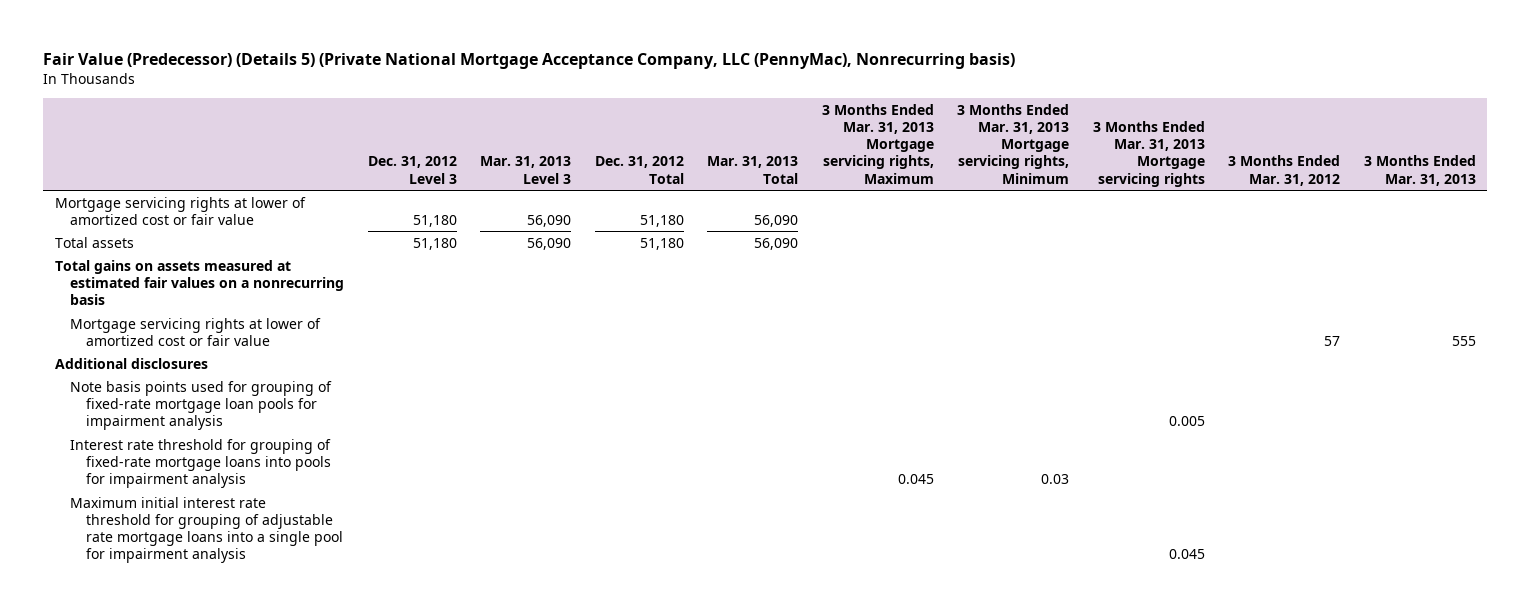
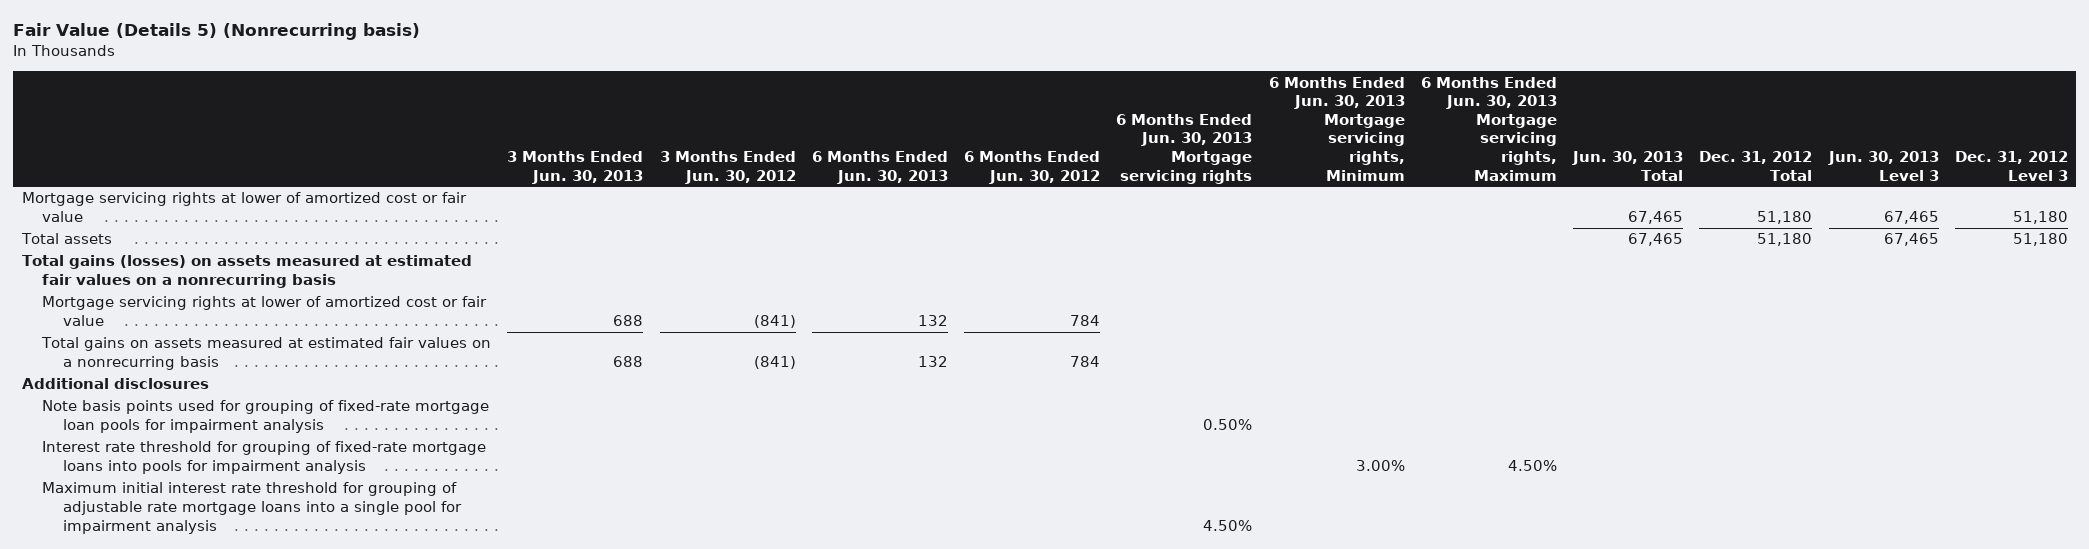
- Fair Value (Predecessor) (Details 5) (Private National Mortgage Acceptance Company, LLC (PennyMac), Nonrecurring basis)
+ Fair Value (Details 5) (Nonrecurring basis)
- | Dec. 31, 2012 Level 3 | Mar. 31, 2013 Level 3 | Dec. 31, 2012 Total | Mar. 31, 2013 Total | 3 Months Ended Mar. 31, 2013 Mortgage servicing rights, Maximum | 3 Months Ended Mar. 31, 2013 Mortgage servicing rights, Minimum | 3 Months Ended Mar. 31, 2013 Mortgage servicing rights | 3 Months Ended Mar. 31, 2012 | 3 Months Ended Mar. 31, 2013
+ | 3 Months Ended Jun. 30, 2013 | 3 Months Ended Jun. 30, 2012 | 6 Months Ended Jun. 30, 2013 | 6 Months Ended Jun. 30, 2012 | 6 Months Ended Jun. 30, 2013 Mortgage servicing rights | 6 Months Ended Jun. 30, 2013 Mortgage servicing rights, Minimum | 6 Months Ended Jun. 30, 2013 Mortgage servicing rights, Maximum | Jun. 30, 2013 Total | Dec. 31, 2012 Total | Jun. 30, 2013 Level 3 | Dec. 31, 2012 Level 3
+ Total gains (losses) on assets measured at estimated fair values on a nonrecurring basis
moved down: Total gains on assets measured at estimated fair values on a nonrecurring basis | 688 | (841) | 132 | 784 | | | | | | |

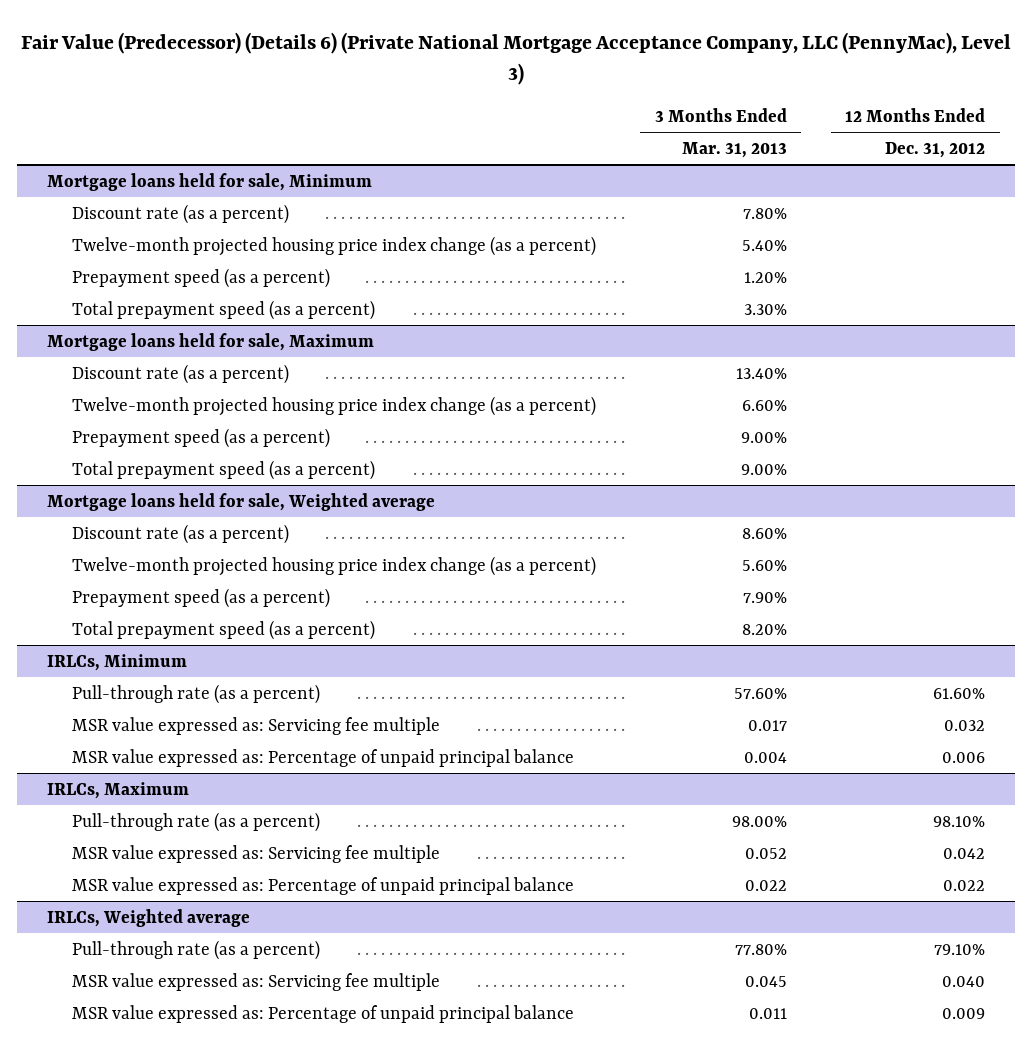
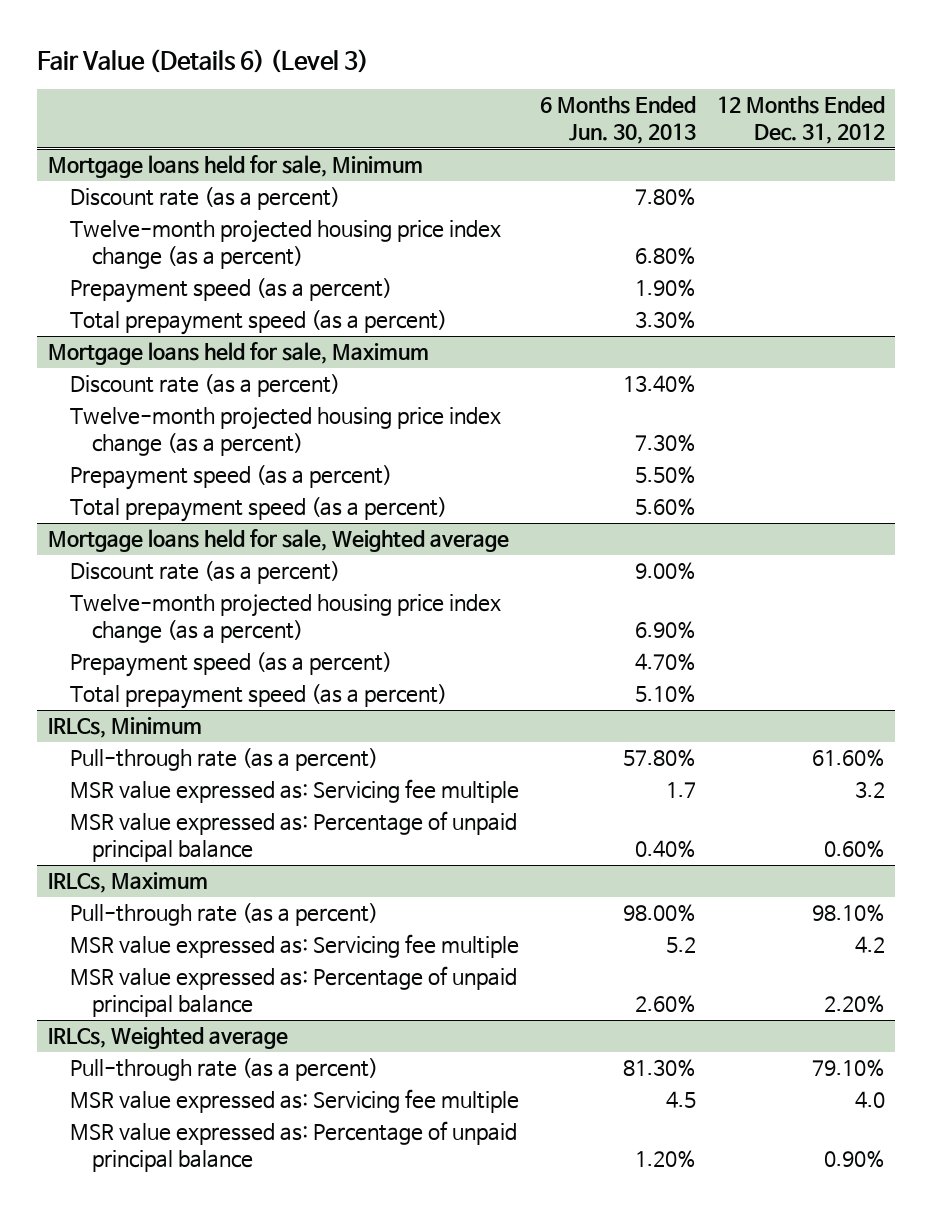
- Fair Value (Predecessor) (Details 6) (Private National Mortgage Acceptance Company, LLC (PennyMac), Level 3)
+ Fair Value (Details 6) (Level 3)
- | 3 Months Ended Mar. 31, 2013 | 12 Months Ended Dec. 31, 2012
+ | 6 Months Ended Jun. 30, 2013 | 12 Months Ended Dec. 31, 2012
@ IRLCs, Minimum
- MSR value expressed as: Servicing fee multiple | 0.017 | 0.032
- MSR value expressed as: Percentage of unpaid principal balance | 0.004 | 0.006
+ MSR value expressed as: Servicing fee multiple | 1.7 | 3.2
+ MSR value expressed as: Percentage of unpaid principal balance | 0.40% | 0.60%
@ IRLCs, Maximum
- MSR value expressed as: Servicing fee multiple | 0.052 | 0.042
- MSR value expressed as: Percentage of unpaid principal balance | 0.022 | 0.022
+ MSR value expressed as: Servicing fee multiple | 5.2 | 4.2
+ MSR value expressed as: Percentage of unpaid principal balance | 2.60% | 2.20%
@ IRLCs, Weighted average
- MSR value expressed as: Servicing fee multiple | 0.045 | 0.040
- MSR value expressed as: Percentage of unpaid principal balance | 0.011 | 0.009
+ MSR value expressed as: Servicing fee multiple | 4.5 | 4.0
+ MSR value expressed as: Percentage of unpaid principal balance | 1.20% | 0.90%

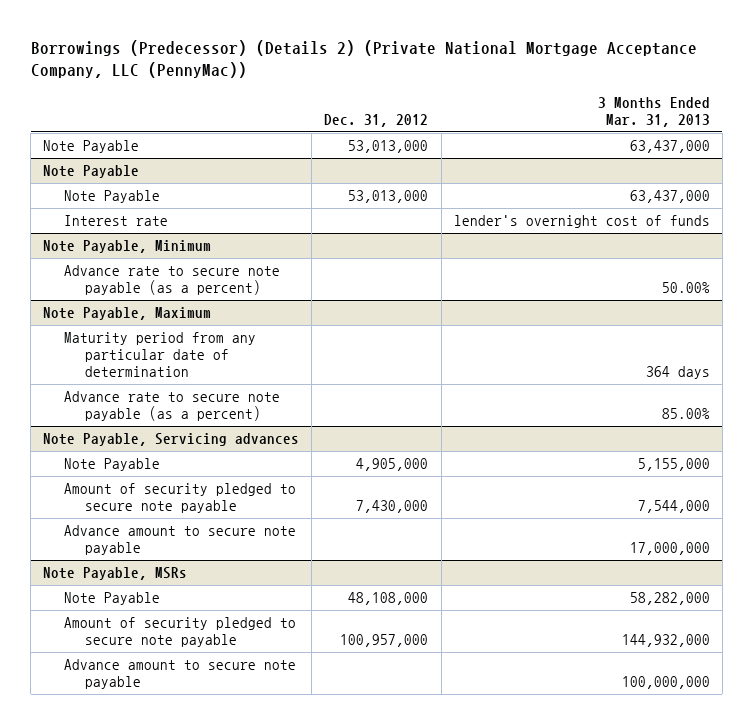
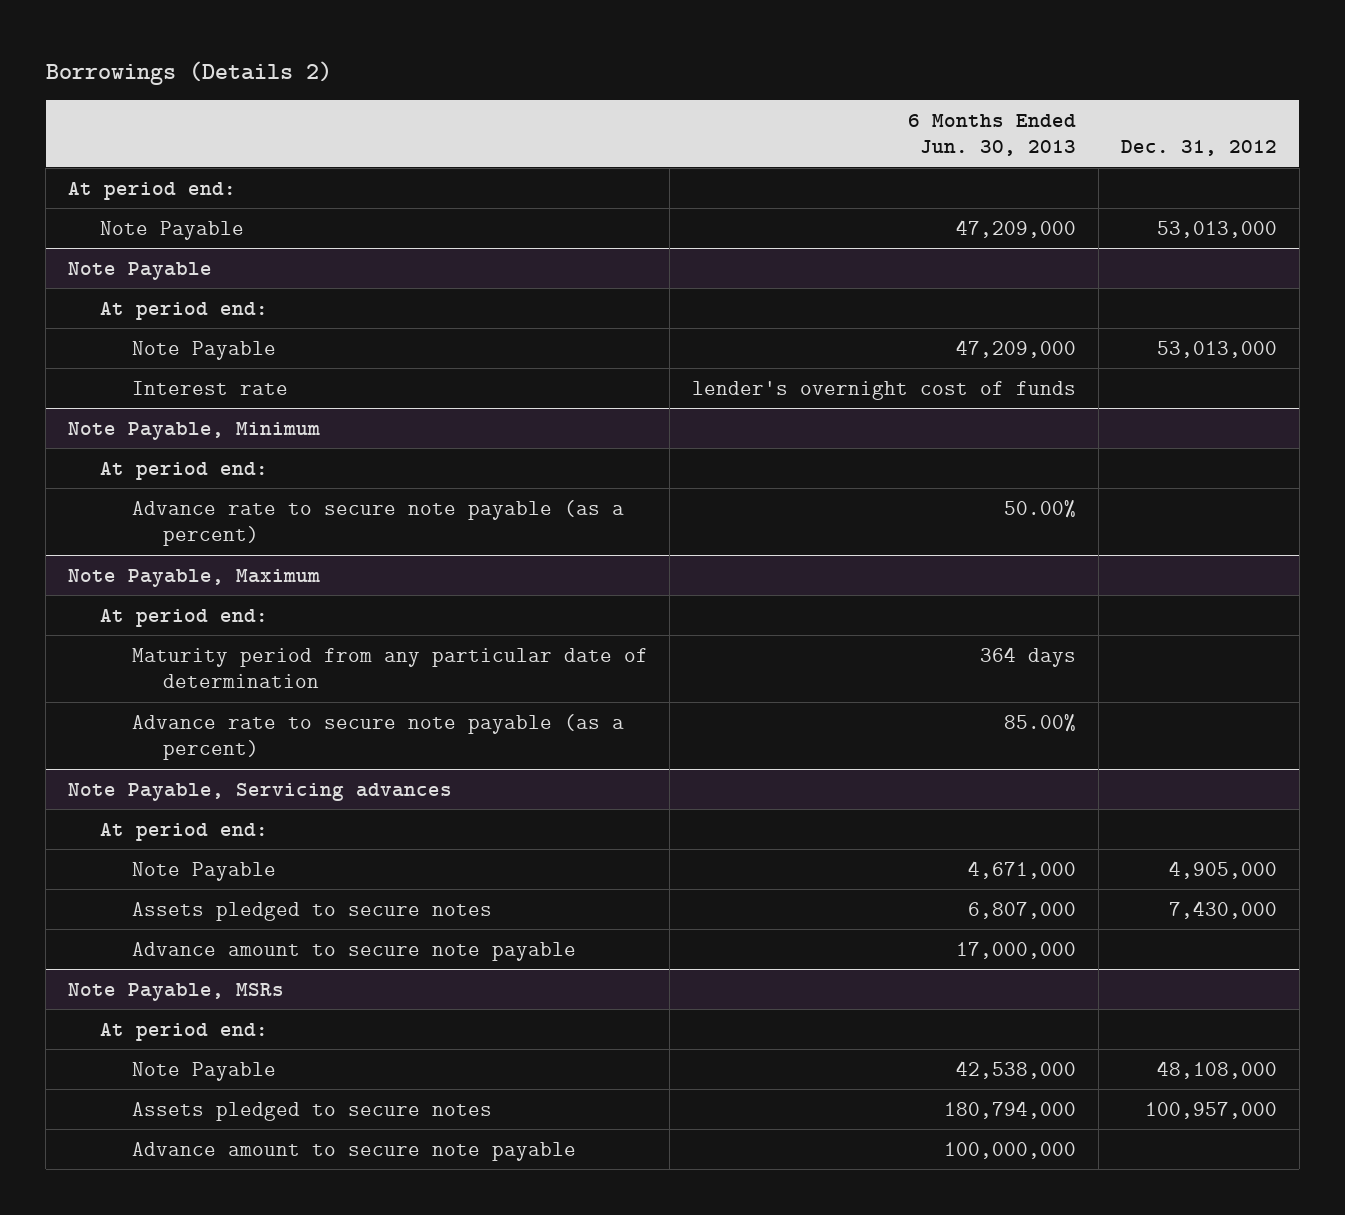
- Borrowings (Predecessor) (Details 2) (Private National Mortgage Acceptance Company, LLC (PennyMac))
+ Borrowings (Details 2)
- | Dec. 31, 2012 | 3 Months Ended Mar. 31, 2013
+ | 6 Months Ended Jun. 30, 2013 | Dec. 31, 2012
+ At period end:
@ Note Payable
+ At period end:
@ Note Payable, Minimum
+ At period end:
@ Note Payable, Maximum
+ At period end:
@ Note Payable, Servicing advances
+ At period end:
- Amount of security pledged to secure note payable | 7,430,000 | 7,544,000
+ Assets pledged to secure notes | 6,807,000 | 7,430,000
@ Note Payable, MSRs
+ At period end:
- Amount of security pledged to secure note payable | 100,957,000 | 144,932,000
+ Assets pledged to secure notes | 180,794,000 | 100,957,000

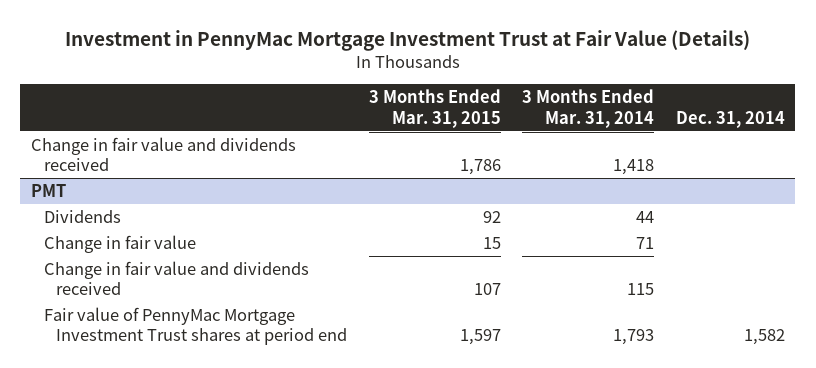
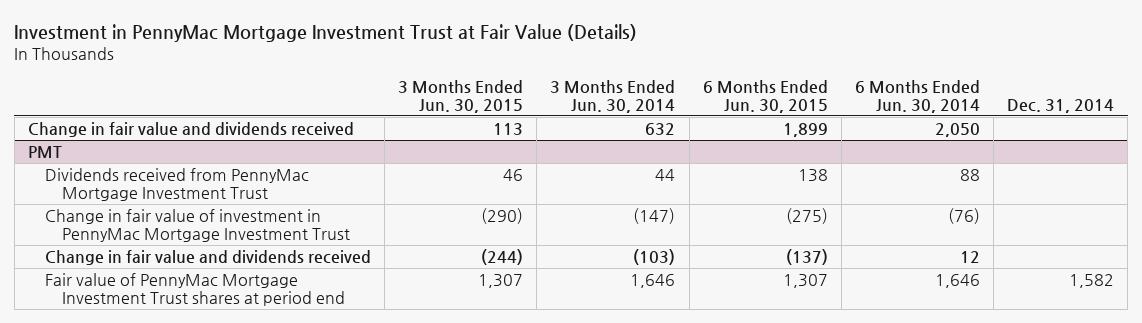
- | 3 Months Ended Mar. 31, 2015 | 3 Months Ended Mar. 31, 2014 | Dec. 31, 2014
+ | 3 Months Ended Jun. 30, 2015 | 3 Months Ended Jun. 30, 2014 | 6 Months Ended Jun. 30, 2015 | 6 Months Ended Jun. 30, 2014 | Dec. 31, 2014
@ PMT
- Dividends | 92 | 44 |
- Change in fair value | 15 | 71 |
+ Dividends received from PennyMac Mortgage Investment Trust | 46 | 44 | 138 | 88 |
+ Change in fair value of investment in PennyMac Mortgage Investment Trust | (290) | (147) | (275) | (76) |

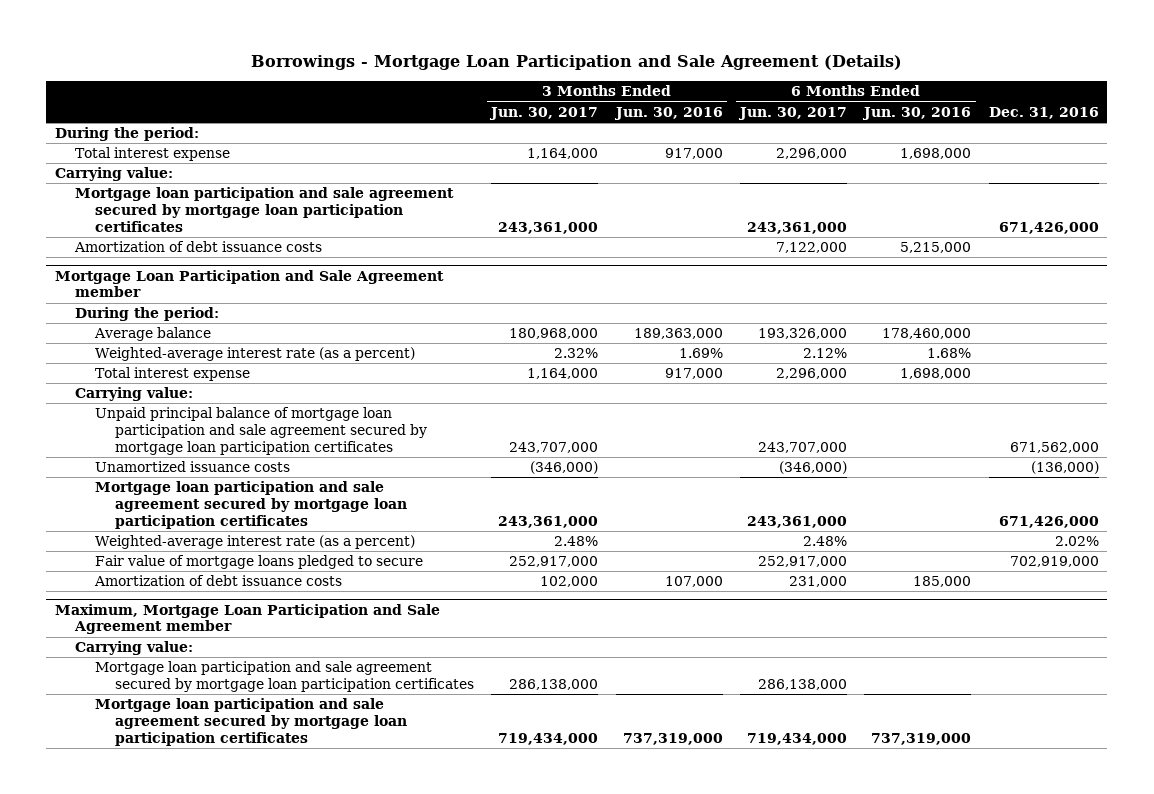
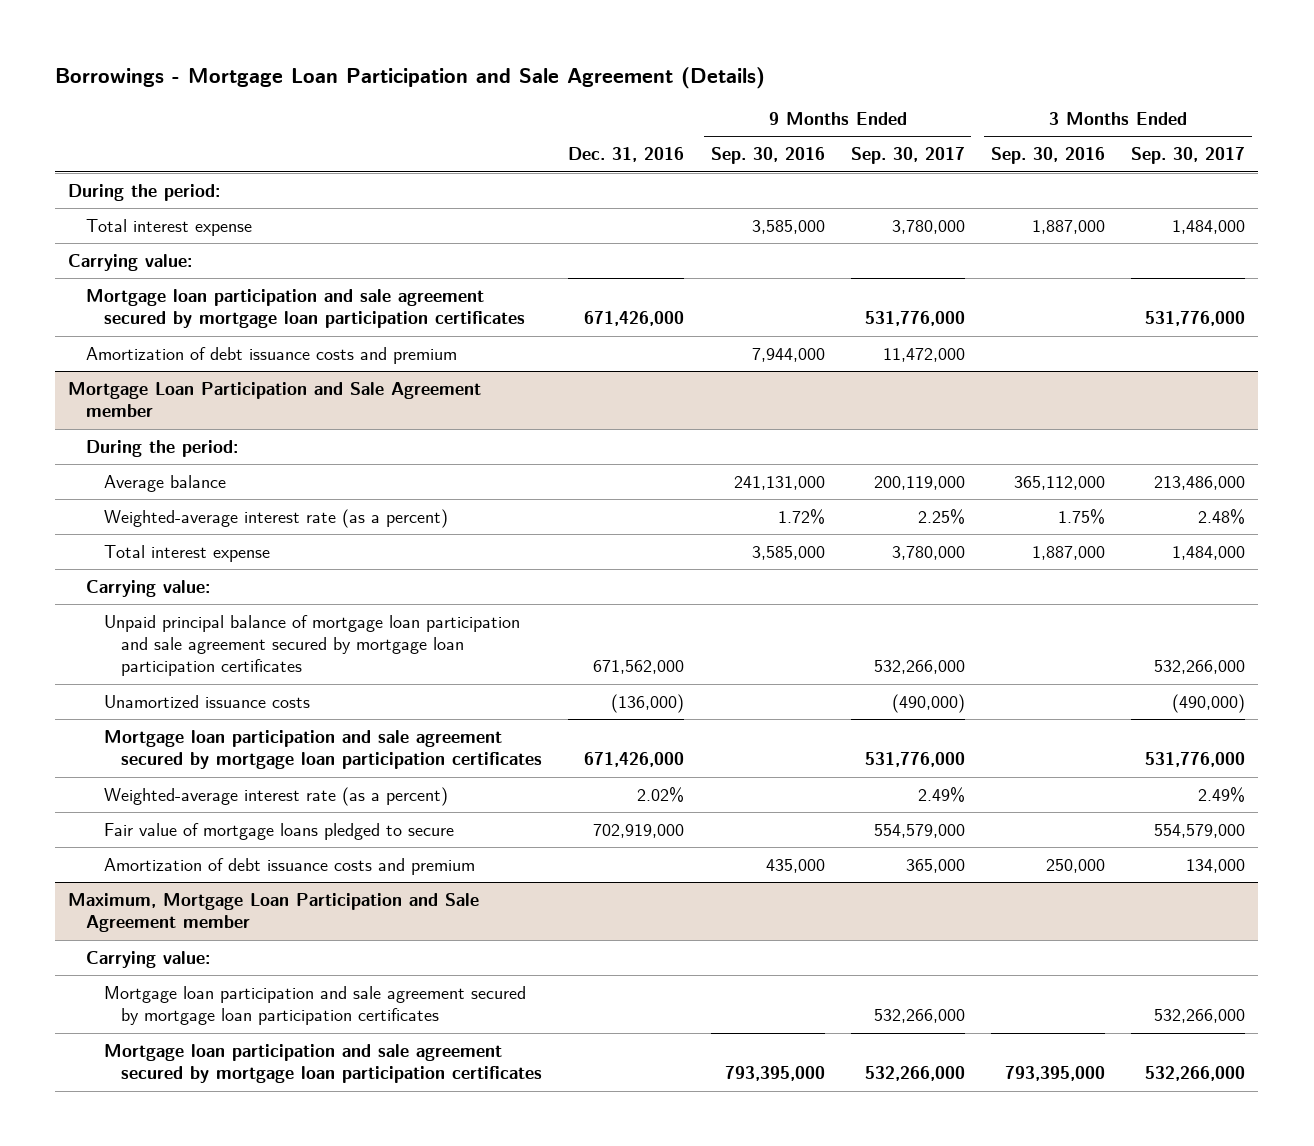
- | 3 Months Ended Jun. 30, 2017 | 3 Months Ended Jun. 30, 2016 | 6 Months Ended Jun. 30, 2017 | 6 Months Ended Jun. 30, 2016 | Dec. 31, 2016
+ | Dec. 31, 2016 | 9 Months Ended Sep. 30, 2016 | 9 Months Ended Sep. 30, 2017 | 3 Months Ended Sep. 30, 2016 | 3 Months Ended Sep. 30, 2017
- Amortization of debt issuance costs | | | 7,122,000 | 5,215,000 |
+ Amortization of debt issuance costs and premium | | 7,944,000 | 11,472,000 | |
@ Mortgage Loan Participation and Sale Agreement member
- Amortization of debt issuance costs | 102,000 | 107,000 | 231,000 | 185,000 |
+ Amortization of debt issuance costs and premium | | 435,000 | 365,000 | 250,000 | 134,000

